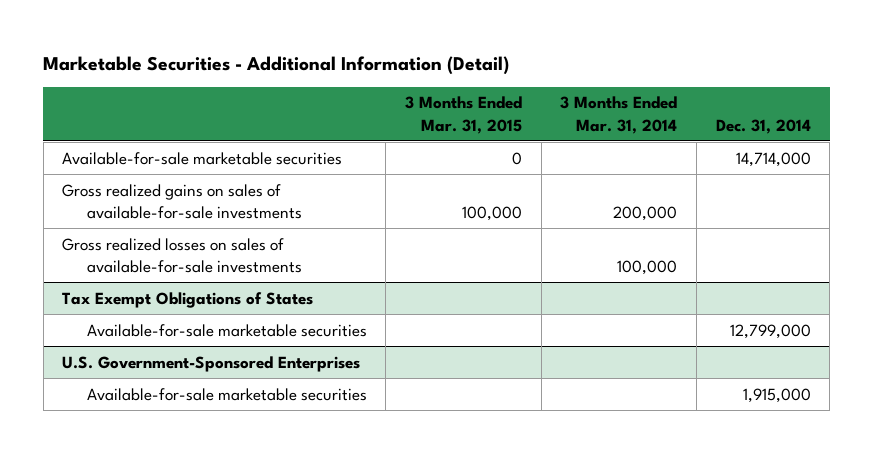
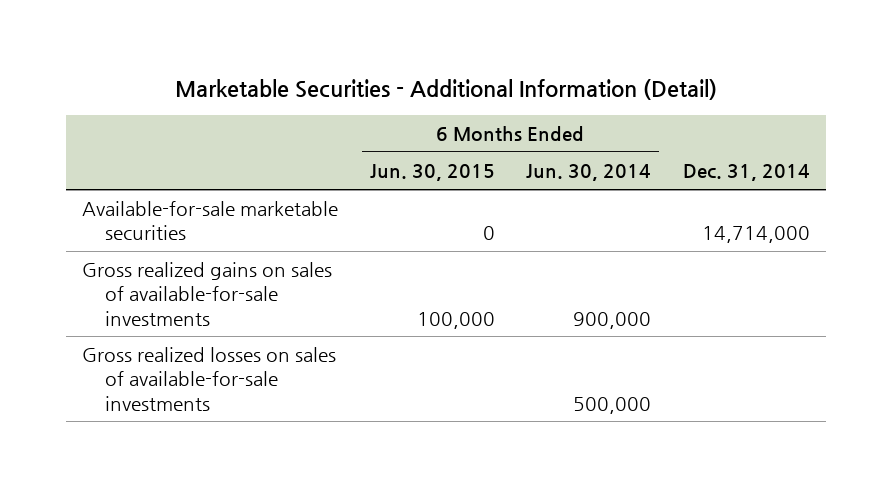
- | 3 Months Ended Mar. 31, 2015 | 3 Months Ended Mar. 31, 2014 | Dec. 31, 2014
+ | 6 Months Ended Jun. 30, 2015 | 6 Months Ended Jun. 30, 2014 | Dec. 31, 2014
- Tax Exempt Obligations of States
- Available-for-sale marketable securities | | | 12,799,000
- U.S. Government-Sponsored Enterprises
- Available-for-sale marketable securities | | | 1,915,000

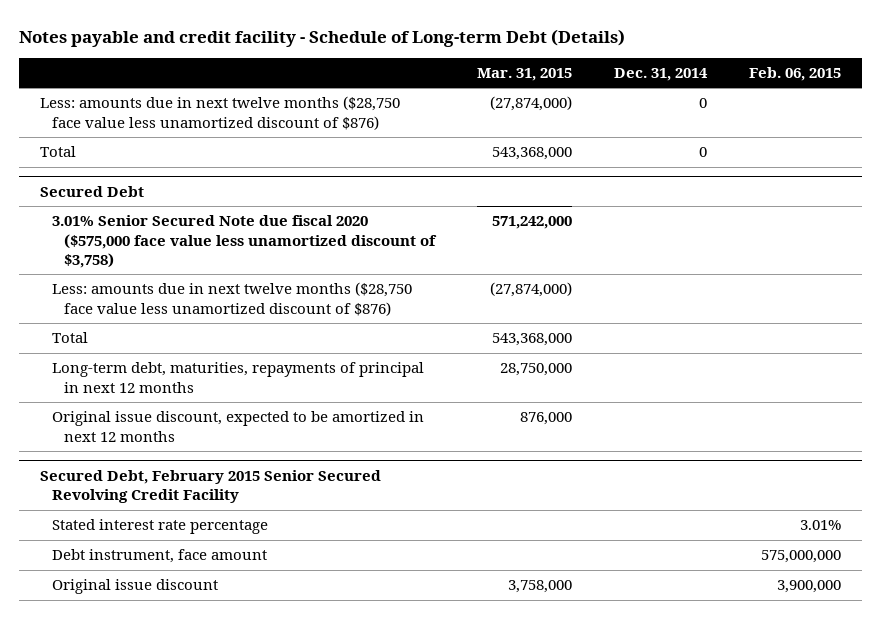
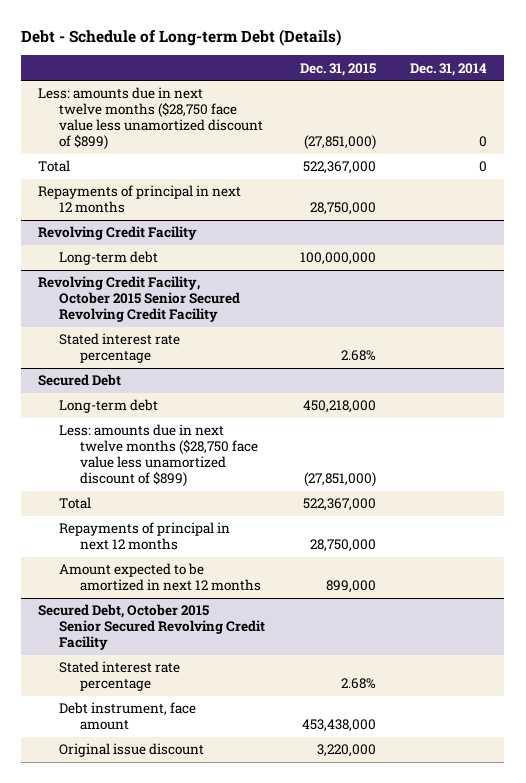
- Notes payable and credit facility - Schedule of Long-term Debt (Details)
+ Debt - Schedule of Long-term Debt (Details)
- | Mar. 31, 2015 | Dec. 31, 2014 | Feb. 06, 2015
+ | Dec. 31, 2015 | Dec. 31, 2014
- Less: amounts due in next twelve months ($28,750 face value less unamortized discount of $876) | (27,874,000) | 0 |
+ Less: amounts due in next twelve months ($28,750 face value less unamortized discount of $899) | (27,851,000) | 0
+ Repayments of principal in next 12 months | 28,750,000 |
+ Revolving Credit Facility
+ Long-term debt | 100,000,000 |
+ Revolving Credit Facility, October 2015 Senior Secured Revolving Credit Facility
+ Stated interest rate percentage | 2.68% |
@ Secured Debt
- 3.01% Senior Secured Note due fiscal 2020 ($575,000 face value less unamortized discount of $3,758) | 571,242,000 | |
- Less: amounts due in next twelve months ($28,750 face value less unamortized discount of $876) | (27,874,000) | |
+ Long-term debt | 450,218,000 |
+ Less: amounts due in next twelve months ($28,750 face value less unamortized discount of $899) | (27,851,000) |
- Long-term debt, maturities, repayments of principal in next 12 months | 28,750,000 | |
- Original issue discount, expected to be amortized in next 12 months | 876,000 | |
- Secured Debt, February 2015 Senior Secured Revolving Credit Facility
@ Secured Debt
+ Repayments of principal in next 12 months | 28,750,000 |
+ Amount expected to be amortized in next 12 months | 899,000 |
+ Secured Debt, October 2015 Senior Secured Revolving Credit Facility

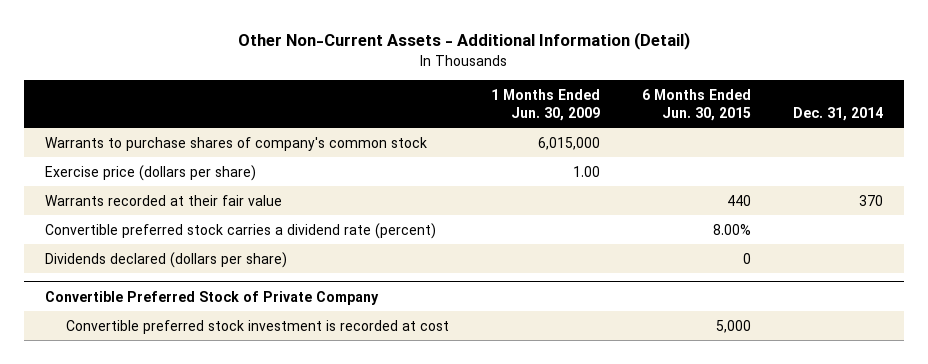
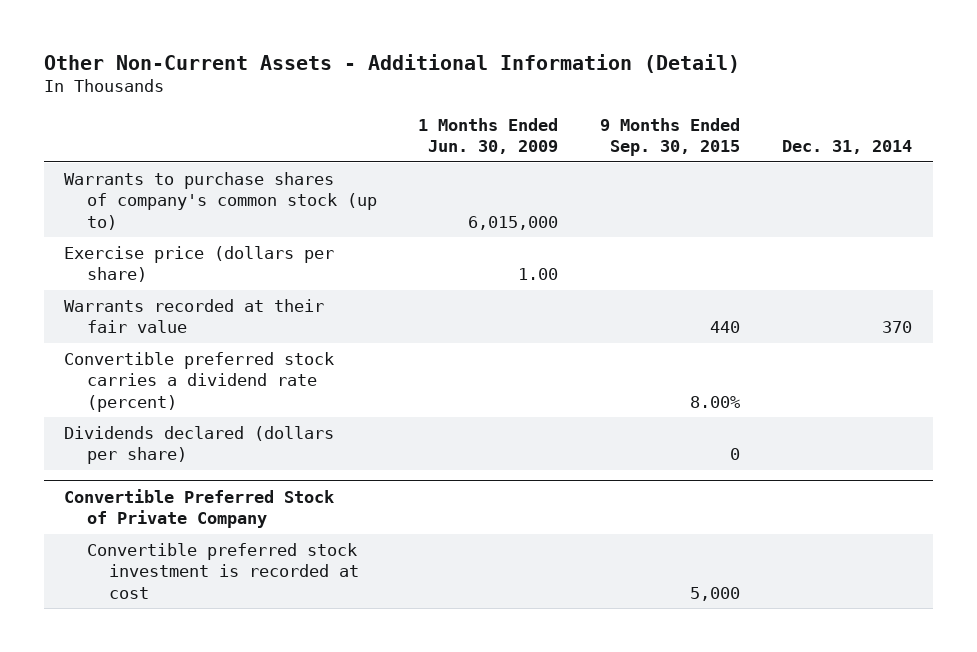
- | 1 Months Ended Jun. 30, 2009 | 6 Months Ended Jun. 30, 2015 | Dec. 31, 2014
+ | 1 Months Ended Jun. 30, 2009 | 9 Months Ended Sep. 30, 2015 | Dec. 31, 2014
- Warrants to purchase shares of company's common stock | 6,015,000 | |
+ Warrants to purchase shares of company's common stock (up to) | 6,015,000 | |

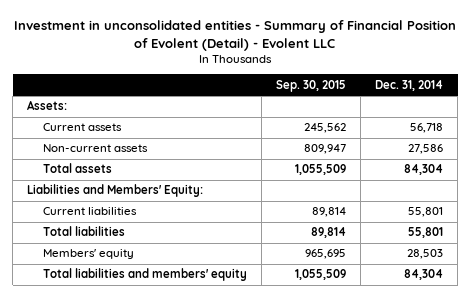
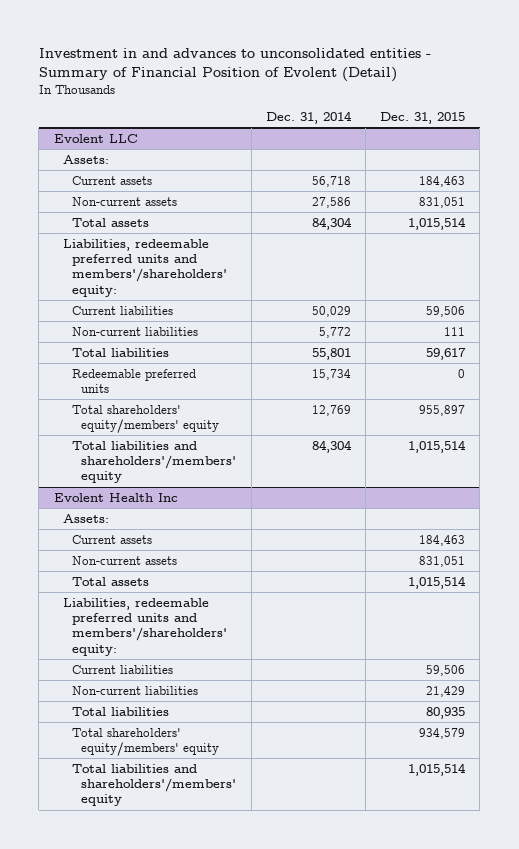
- Investment in unconsolidated entities - Summary of Financial Position of Evolent (Detail) - Evolent LLC
+ Investment in and advances to unconsolidated entities - Summary of Financial Position of Evolent (Detail)
- | Sep. 30, 2015 | Dec. 31, 2014
+ | Dec. 31, 2014 | Dec. 31, 2015
+ Evolent LLC
- Liabilities and Members' Equity:
- Current liabilities | 89,814 | 55,801
+ Liabilities, redeemable preferred units and members'/shareholders' equity:
+ Current liabilities | 50,029 | 59,506
+ Non-current liabilities | 5,772 | 111
- Members' equity | 965,695 | 28,503
- Total liabilities and members' equity | 1,055,509 | 84,304
+ Redeemable preferred units | 15,734 | 0
+ Total shareholders' equity/members' equity | 12,769 | 955,897
+ Total liabilities and shareholders'/members' equity | 84,304 | 1,015,514
+ Evolent Health Inc
+ Assets:
+ Current assets | | 184,463
+ Non-current assets | | 831,051
+ Total assets | | 1,015,514
+ Liabilities, redeemable preferred units and members'/shareholders' equity:
+ Current liabilities | | 59,506
+ Non-current liabilities | | 21,429
+ Total liabilities | | 80,935
+ Total shareholders' equity/members' equity | | 934,579
+ Total liabilities and shareholders'/members' equity | | 1,015,514

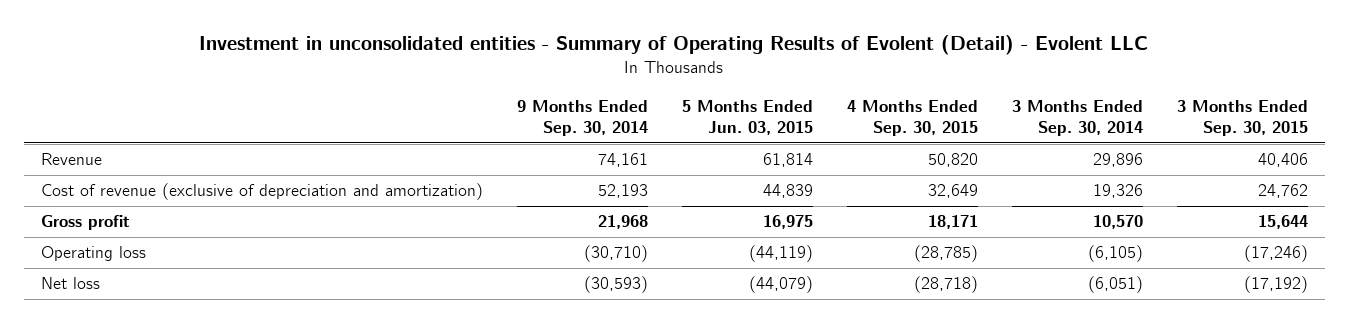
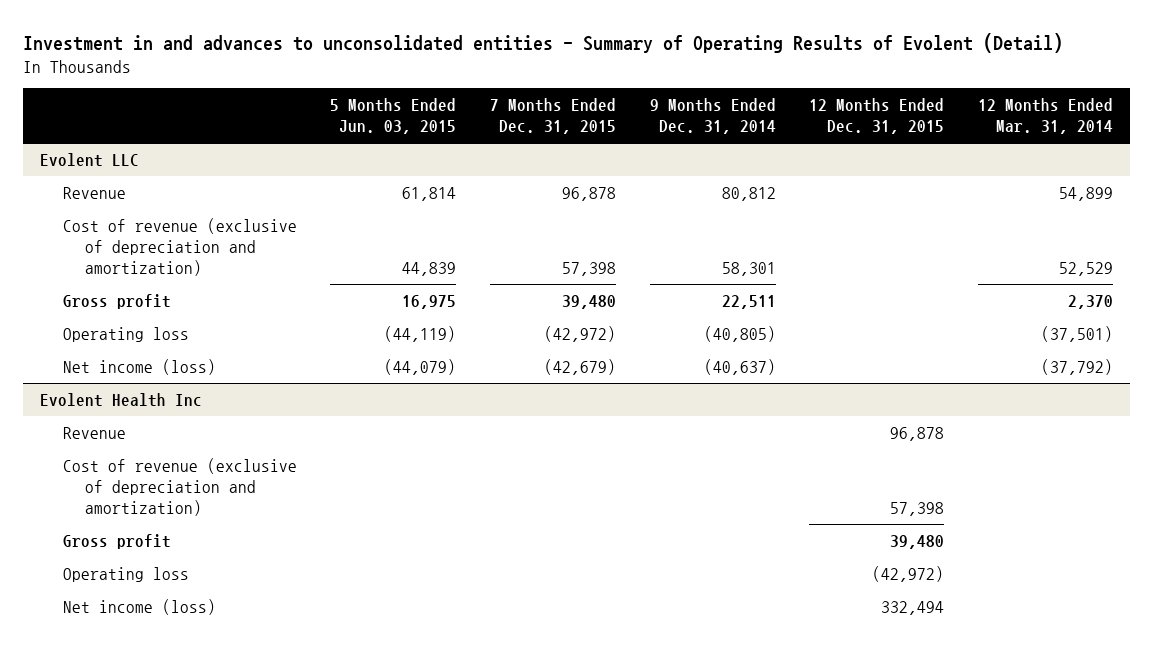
- Investment in unconsolidated entities - Summary of Operating Results of Evolent (Detail) - Evolent LLC
+ Investment in and advances to unconsolidated entities - Summary of Operating Results of Evolent (Detail)
- | 9 Months Ended Sep. 30, 2014 | 5 Months Ended Jun. 03, 2015 | 4 Months Ended Sep. 30, 2015 | 3 Months Ended Sep. 30, 2014 | 3 Months Ended Sep. 30, 2015
+ | 5 Months Ended Jun. 03, 2015 | 7 Months Ended Dec. 31, 2015 | 9 Months Ended Dec. 31, 2014 | 12 Months Ended Dec. 31, 2015 | 12 Months Ended Mar. 31, 2014
+ Evolent LLC
- Net loss | (30,593) | (44,079) | (28,718) | (6,051) | (17,192)
+ Net income (loss) | (44,079) | (42,679) | (40,637) | | (37,792)
+ Evolent Health Inc
+ Revenue | | | | 96,878 |
+ Cost of revenue (exclusive of depreciation and amortization) | | | | 57,398 |
+ Gross profit | | | | 39,480 |
+ Operating loss | | | | (42,972) |
+ Net income (loss) | | | | 332,494 |

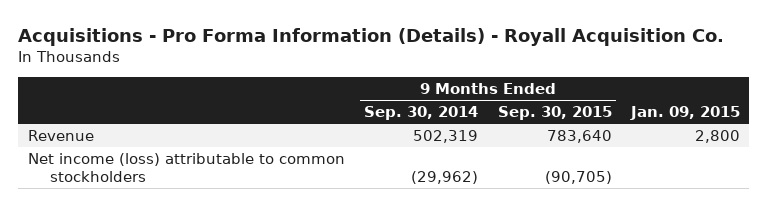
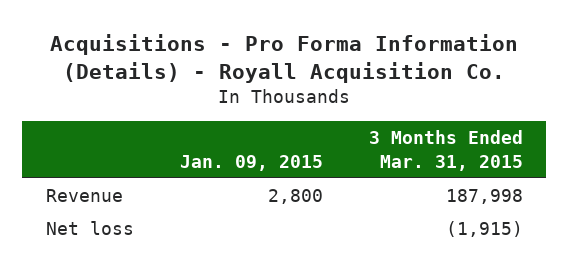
- | 9 Months Ended Sep. 30, 2014 | 9 Months Ended Sep. 30, 2015 | Jan. 09, 2015
+ | Jan. 09, 2015 | 3 Months Ended Mar. 31, 2015
- Net income (loss) attributable to common stockholders | (29,962) | (90,705) |
+ Net loss | | (1,915)

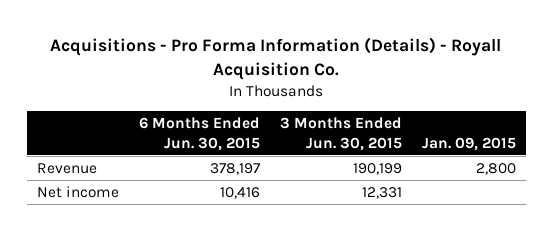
- | Jan. 09, 2015 | 3 Months Ended Mar. 31, 2015
+ | 6 Months Ended Jun. 30, 2015 | 3 Months Ended Jun. 30, 2015 | Jan. 09, 2015
- Net loss | | (1,915)
+ Net income | 10,416 | 12,331 |

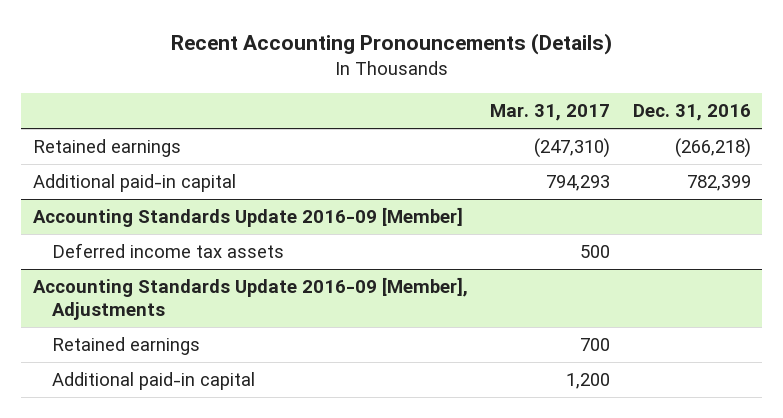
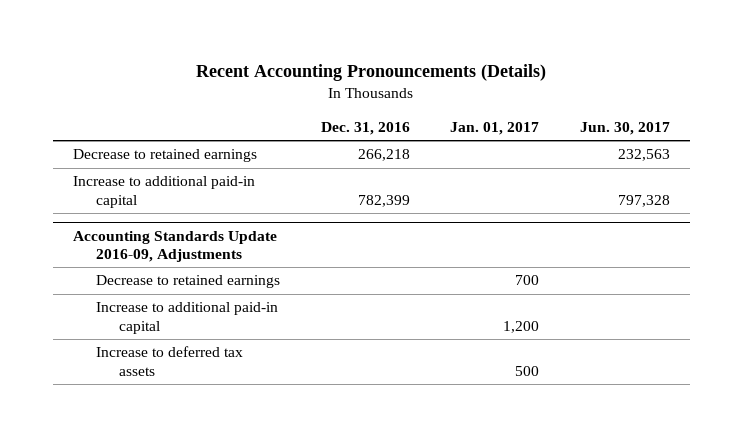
- | Mar. 31, 2017 | Dec. 31, 2016
+ | Dec. 31, 2016 | Jan. 01, 2017 | Jun. 30, 2017
- Retained earnings | (247,310) | (266,218)
- Additional paid-in capital | 794,293 | 782,399
- Accounting Standards Update 2016-09 [Member]
- Deferred income tax assets | 500 |
- Accounting Standards Update 2016-09 [Member], Adjustments
- Retained earnings | 700 |
- Additional paid-in capital | 1,200 |
+ Decrease to retained earnings | 266,218 | | 232,563
+ Increase to additional paid-in capital | 782,399 | | 797,328
+ Accounting Standards Update 2016-09, Adjustments
+ Decrease to retained earnings | | 700 |
+ Increase to additional paid-in capital | | 1,200 |
+ Increase to deferred tax assets | | 500 |

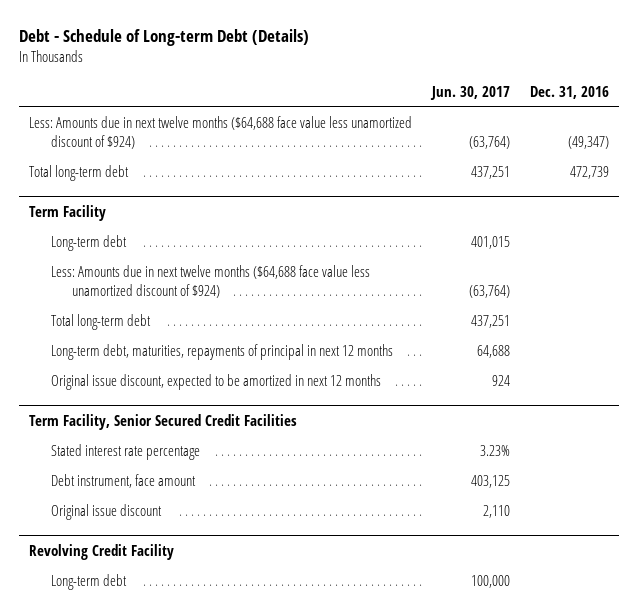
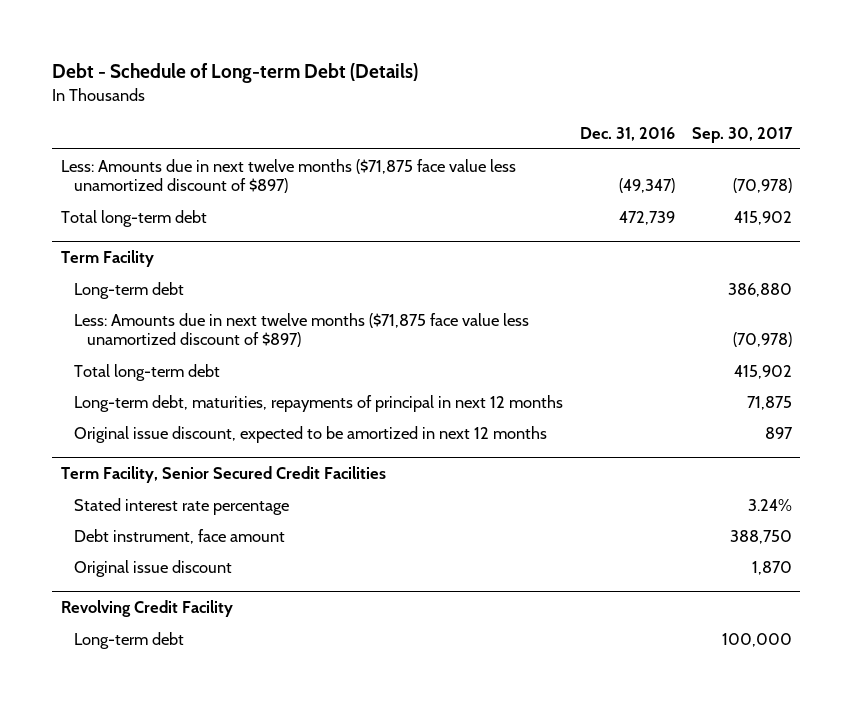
- | Jun. 30, 2017 | Dec. 31, 2016
+ | Dec. 31, 2016 | Sep. 30, 2017
- Less: Amounts due in next twelve months ($64,688 face value less unamortized discount of $924) | (63,764) | (49,347)
+ Less: Amounts due in next twelve months ($71,875 face value less unamortized discount of $897) | (49,347) | (70,978)
@ Term Facility
- Less: Amounts due in next twelve months ($64,688 face value less unamortized discount of $924) | (63,764) |
+ Less: Amounts due in next twelve months ($71,875 face value less unamortized discount of $897) | | (70,978)

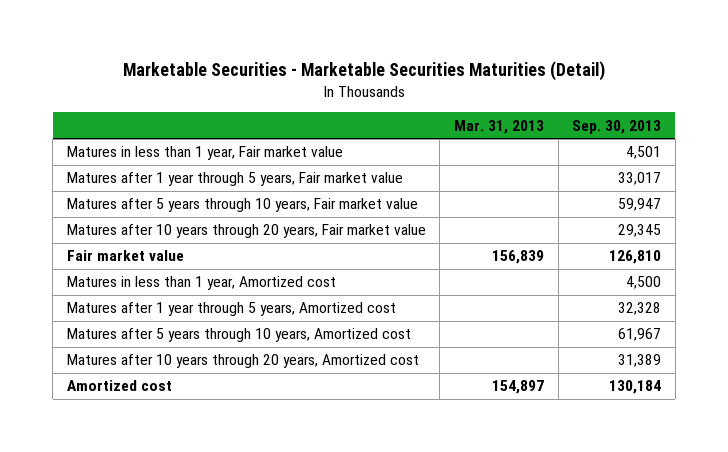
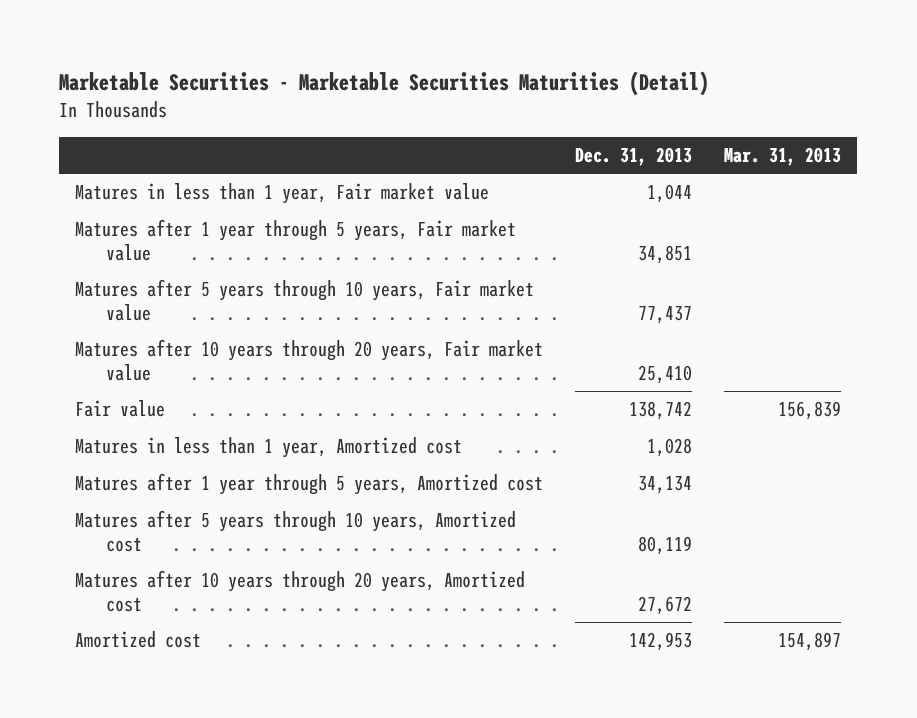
- | Mar. 31, 2013 | Sep. 30, 2013
+ | Dec. 31, 2013 | Mar. 31, 2013
- Fair market value | 156,839 | 126,810
+ Fair value | 138,742 | 156,839

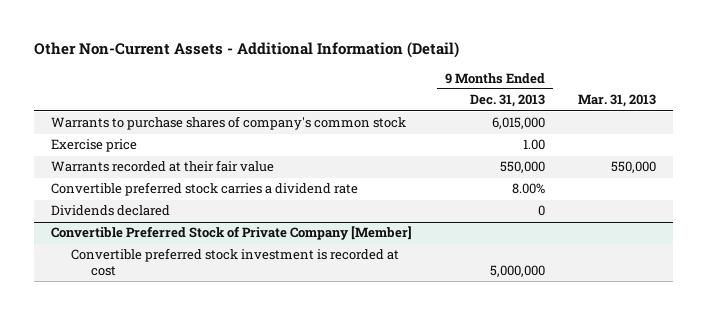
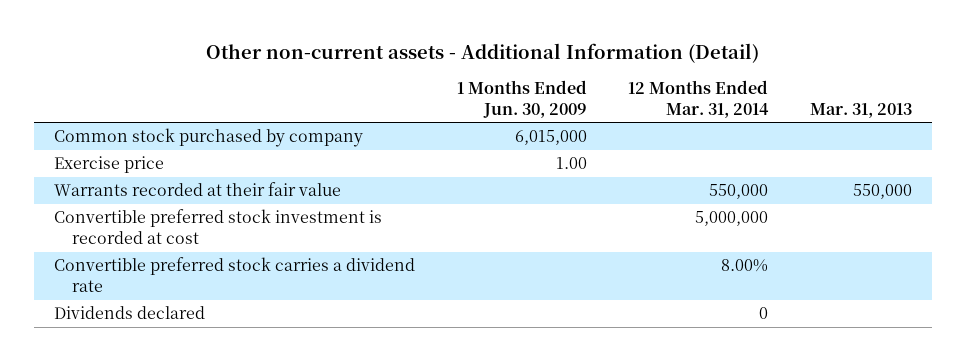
- Other Non-Current Assets - Additional Information (Detail)
+ Other non-current assets - Additional Information (Detail)
- | 9 Months Ended Dec. 31, 2013 | Mar. 31, 2013
+ | 1 Months Ended Jun. 30, 2009 | 12 Months Ended Mar. 31, 2014 | Mar. 31, 2013
- Warrants to purchase shares of company's common stock | 6,015,000 |
+ Common stock purchased by company | 6,015,000 | |
+ Convertible preferred stock investment is recorded at cost | | 5,000,000 |
- Convertible Preferred Stock of Private Company [Member]
- Convertible preferred stock investment is recorded at cost | 5,000,000 |

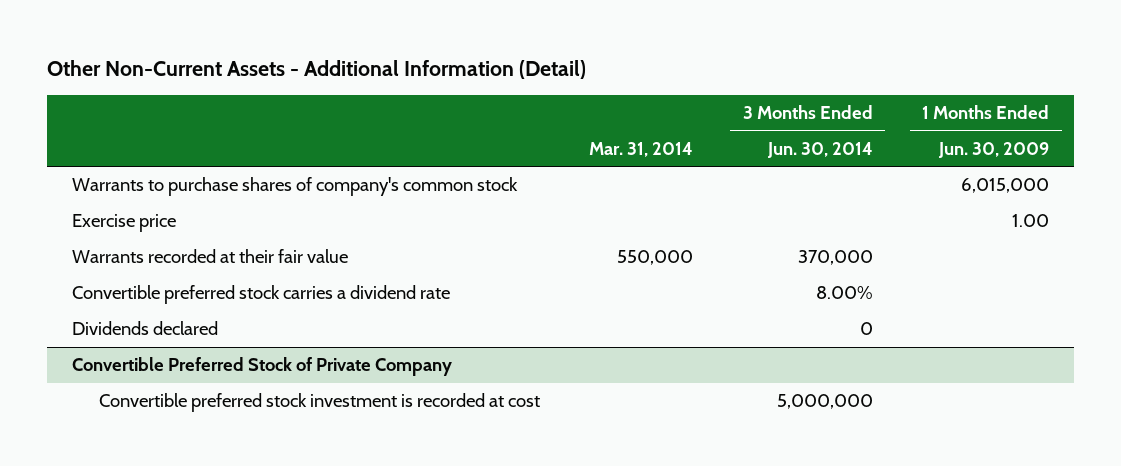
- Other non-current assets - Additional Information (Detail)
+ Other Non-Current Assets - Additional Information (Detail)
- | 1 Months Ended Jun. 30, 2009 | 12 Months Ended Mar. 31, 2014 | Mar. 31, 2013
+ | Mar. 31, 2014 | 3 Months Ended Jun. 30, 2014 | 1 Months Ended Jun. 30, 2009
- Common stock purchased by company | 6,015,000 | |
+ Warrants to purchase shares of company's common stock | | | 6,015,000
- Convertible preferred stock investment is recorded at cost | | 5,000,000 |
+ Convertible Preferred Stock of Private Company
+ Convertible preferred stock investment is recorded at cost | | 5,000,000 |

